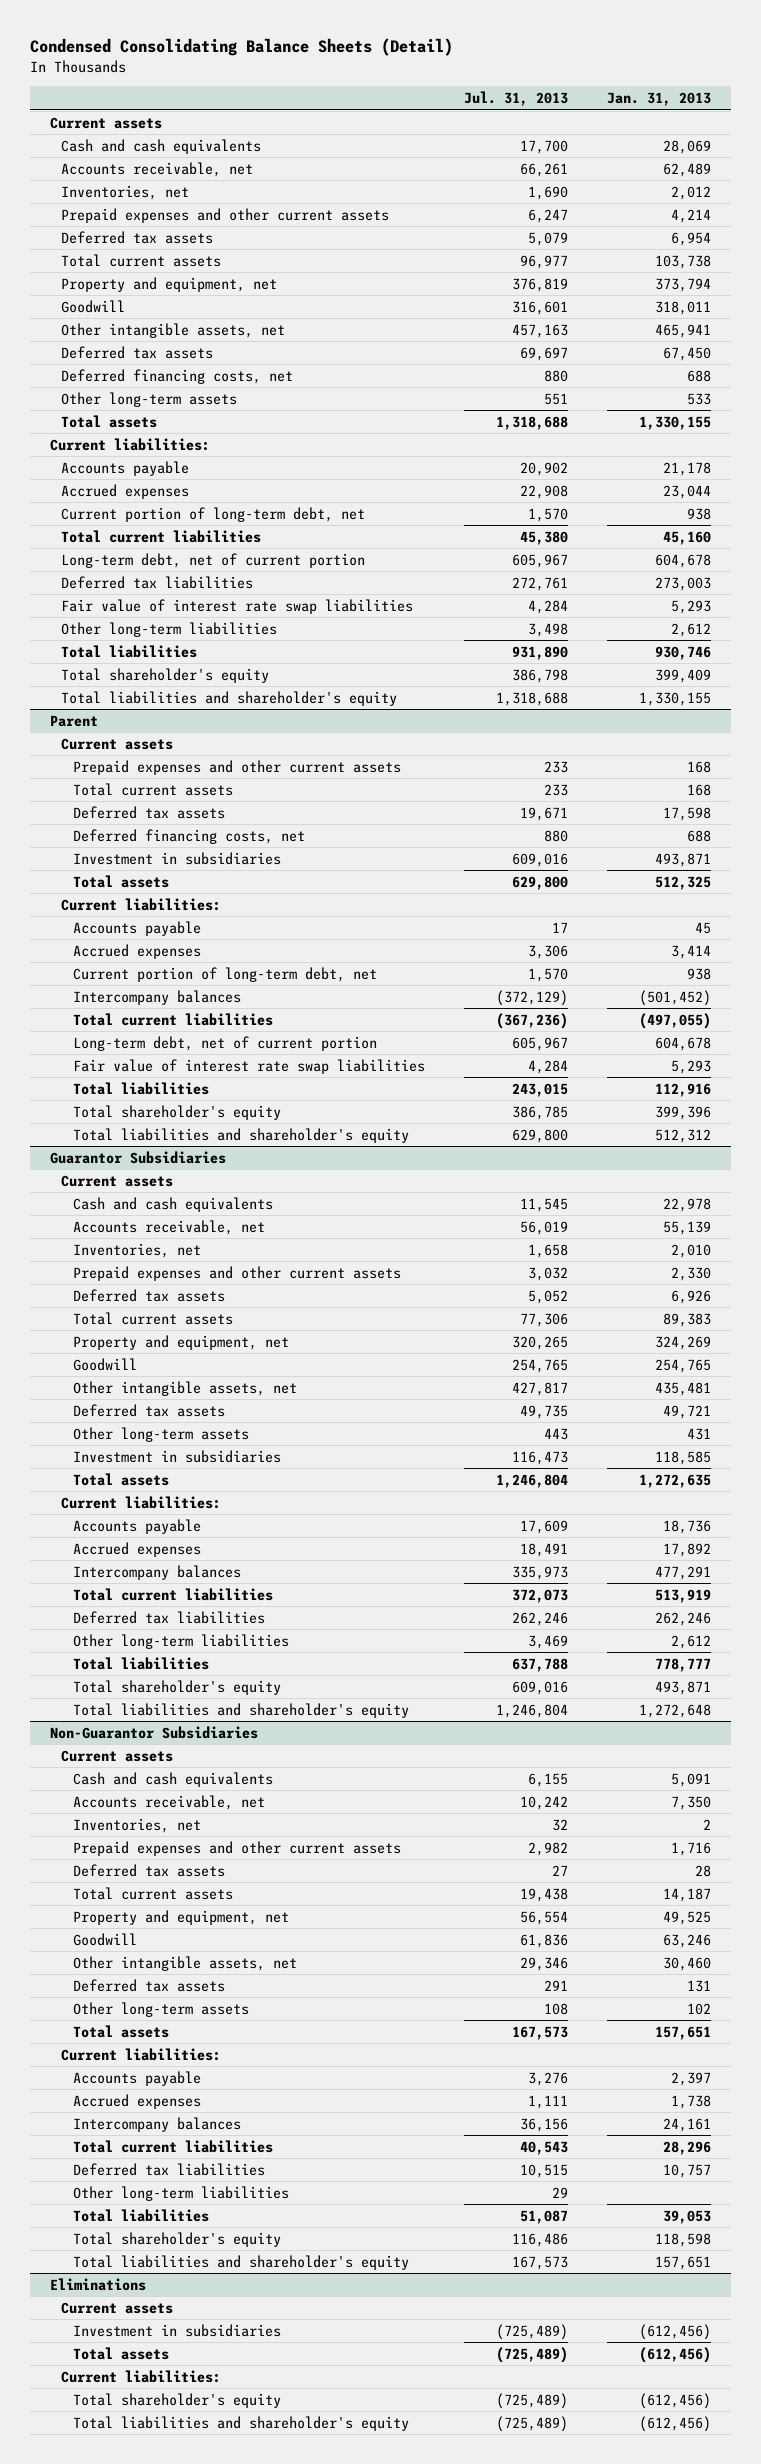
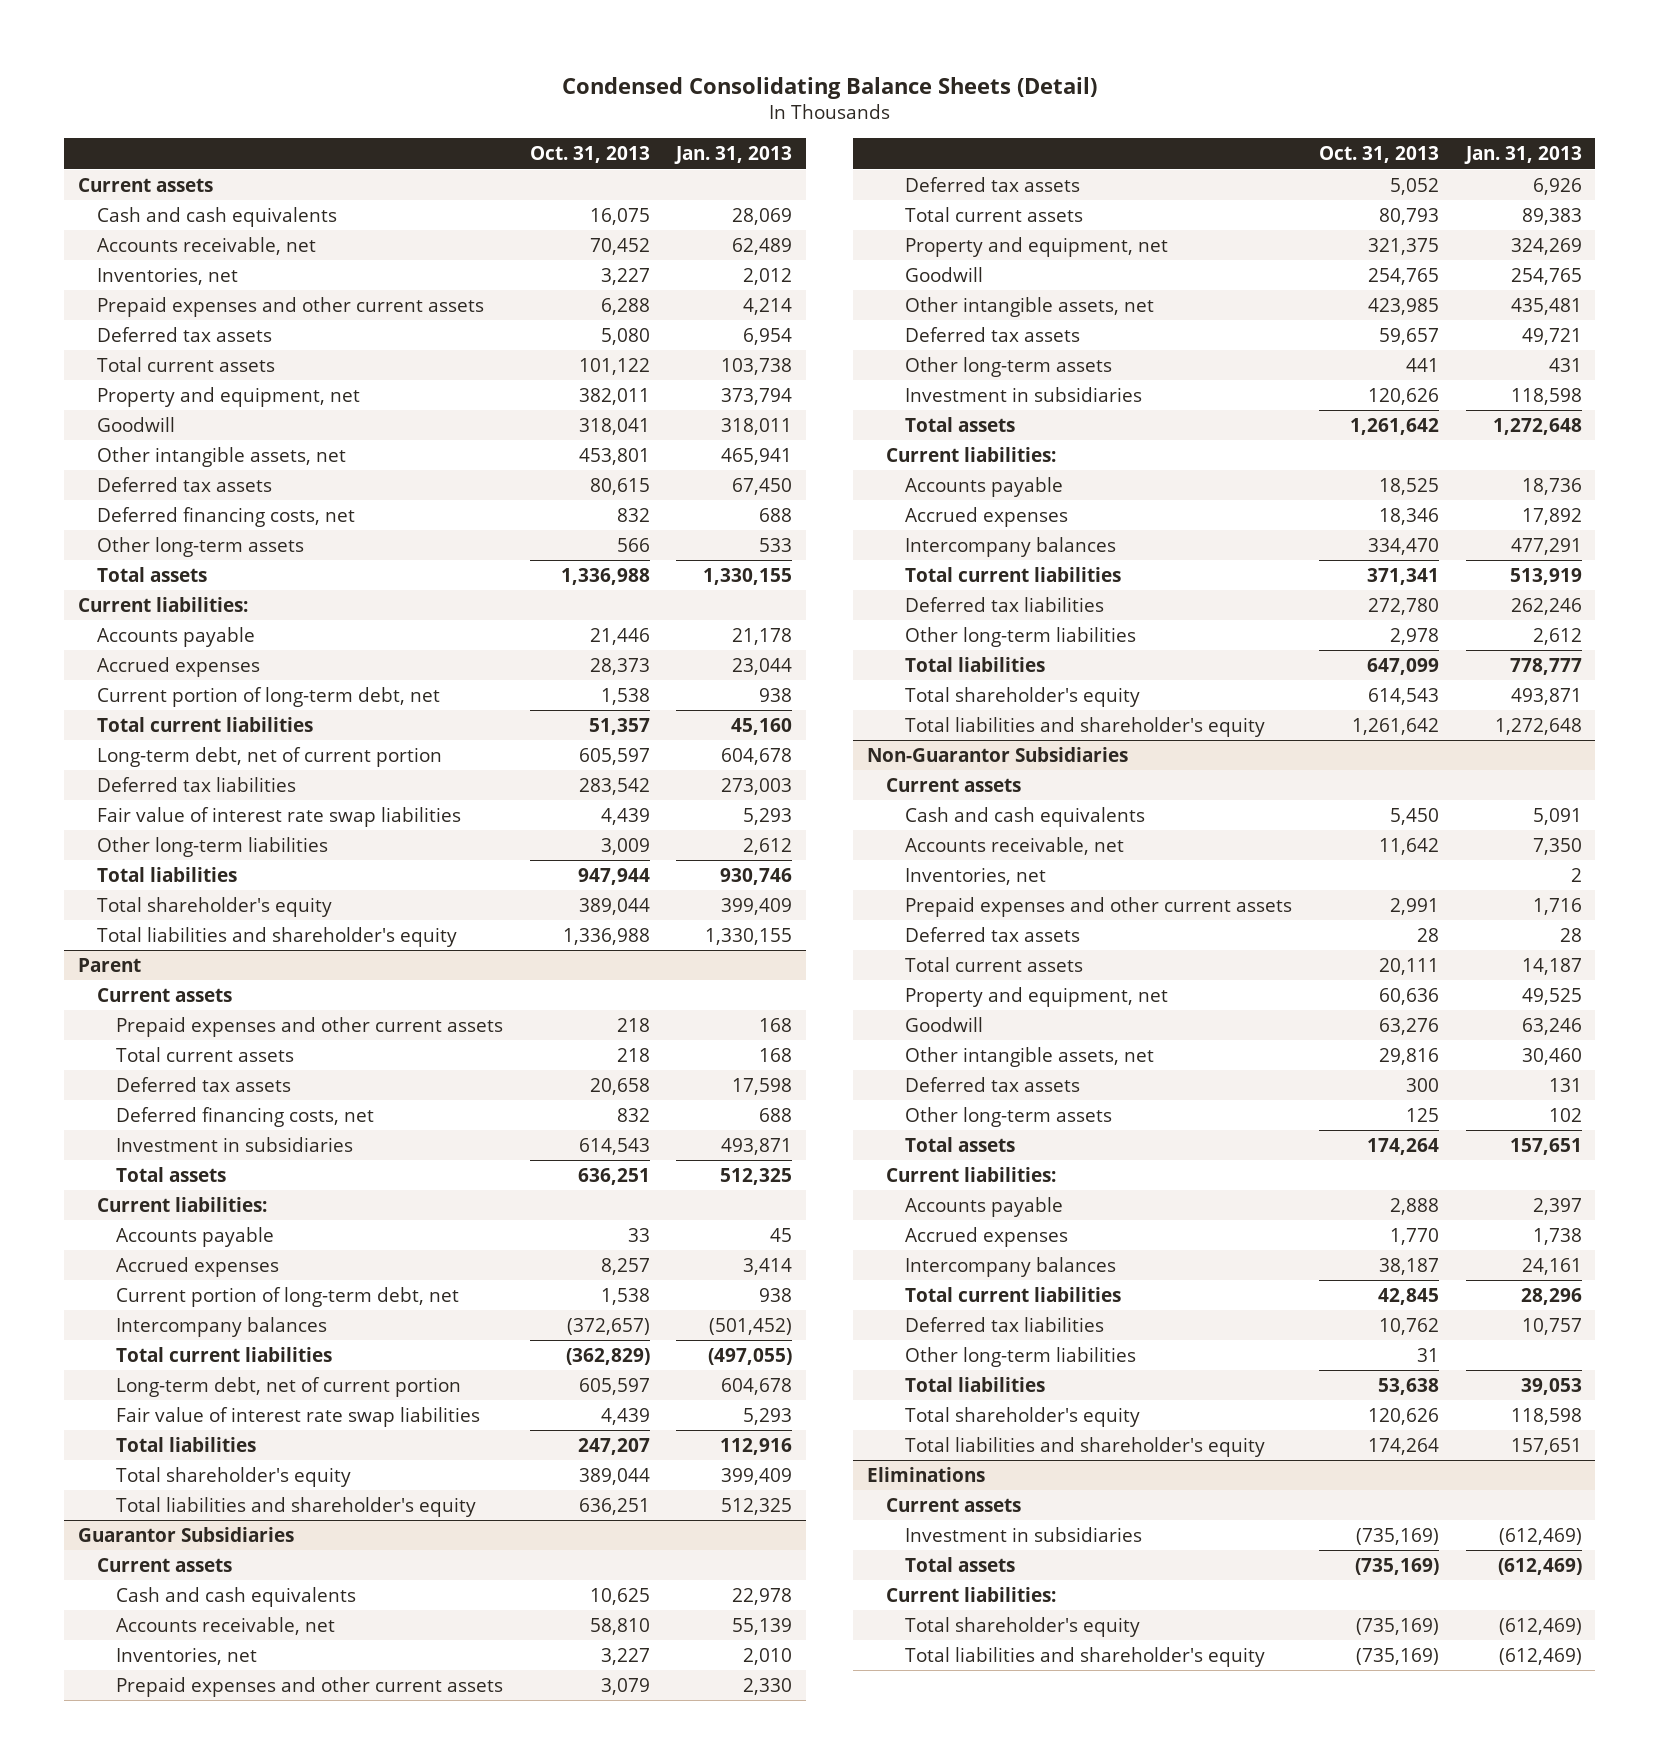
- | Jul. 31, 2013 | Jan. 31, 2013
+ | Oct. 31, 2013 | Jan. 31, 2013
@ Parent
- Total shareholder's equity | 386,785 | 399,396
- Total liabilities and shareholder's equity | 629,800 | 512,312
+ Total shareholder's equity | 389,044 | 399,409
+ Total liabilities and shareholder's equity | 636,251 | 512,325
@ Guarantor Subsidiaries
- Investment in subsidiaries | 116,473 | 118,585
- Total assets | 1,246,804 | 1,272,635
+ Investment in subsidiaries | 120,626 | 118,598
+ Total assets | 1,261,642 | 1,272,648
@ Eliminations
- Investment in subsidiaries | (725,489) | (612,456)
- Total assets | (725,489) | (612,456)
+ Investment in subsidiaries | (735,169) | (612,469)
+ Total assets | (735,169) | (612,469)
- Total shareholder's equity | (725,489) | (612,456)
- Total liabilities and shareholder's equity | (725,489) | (612,456)
+ Total shareholder's equity | (735,169) | (612,469)
+ Total liabilities and shareholder's equity | (735,169) | (612,469)

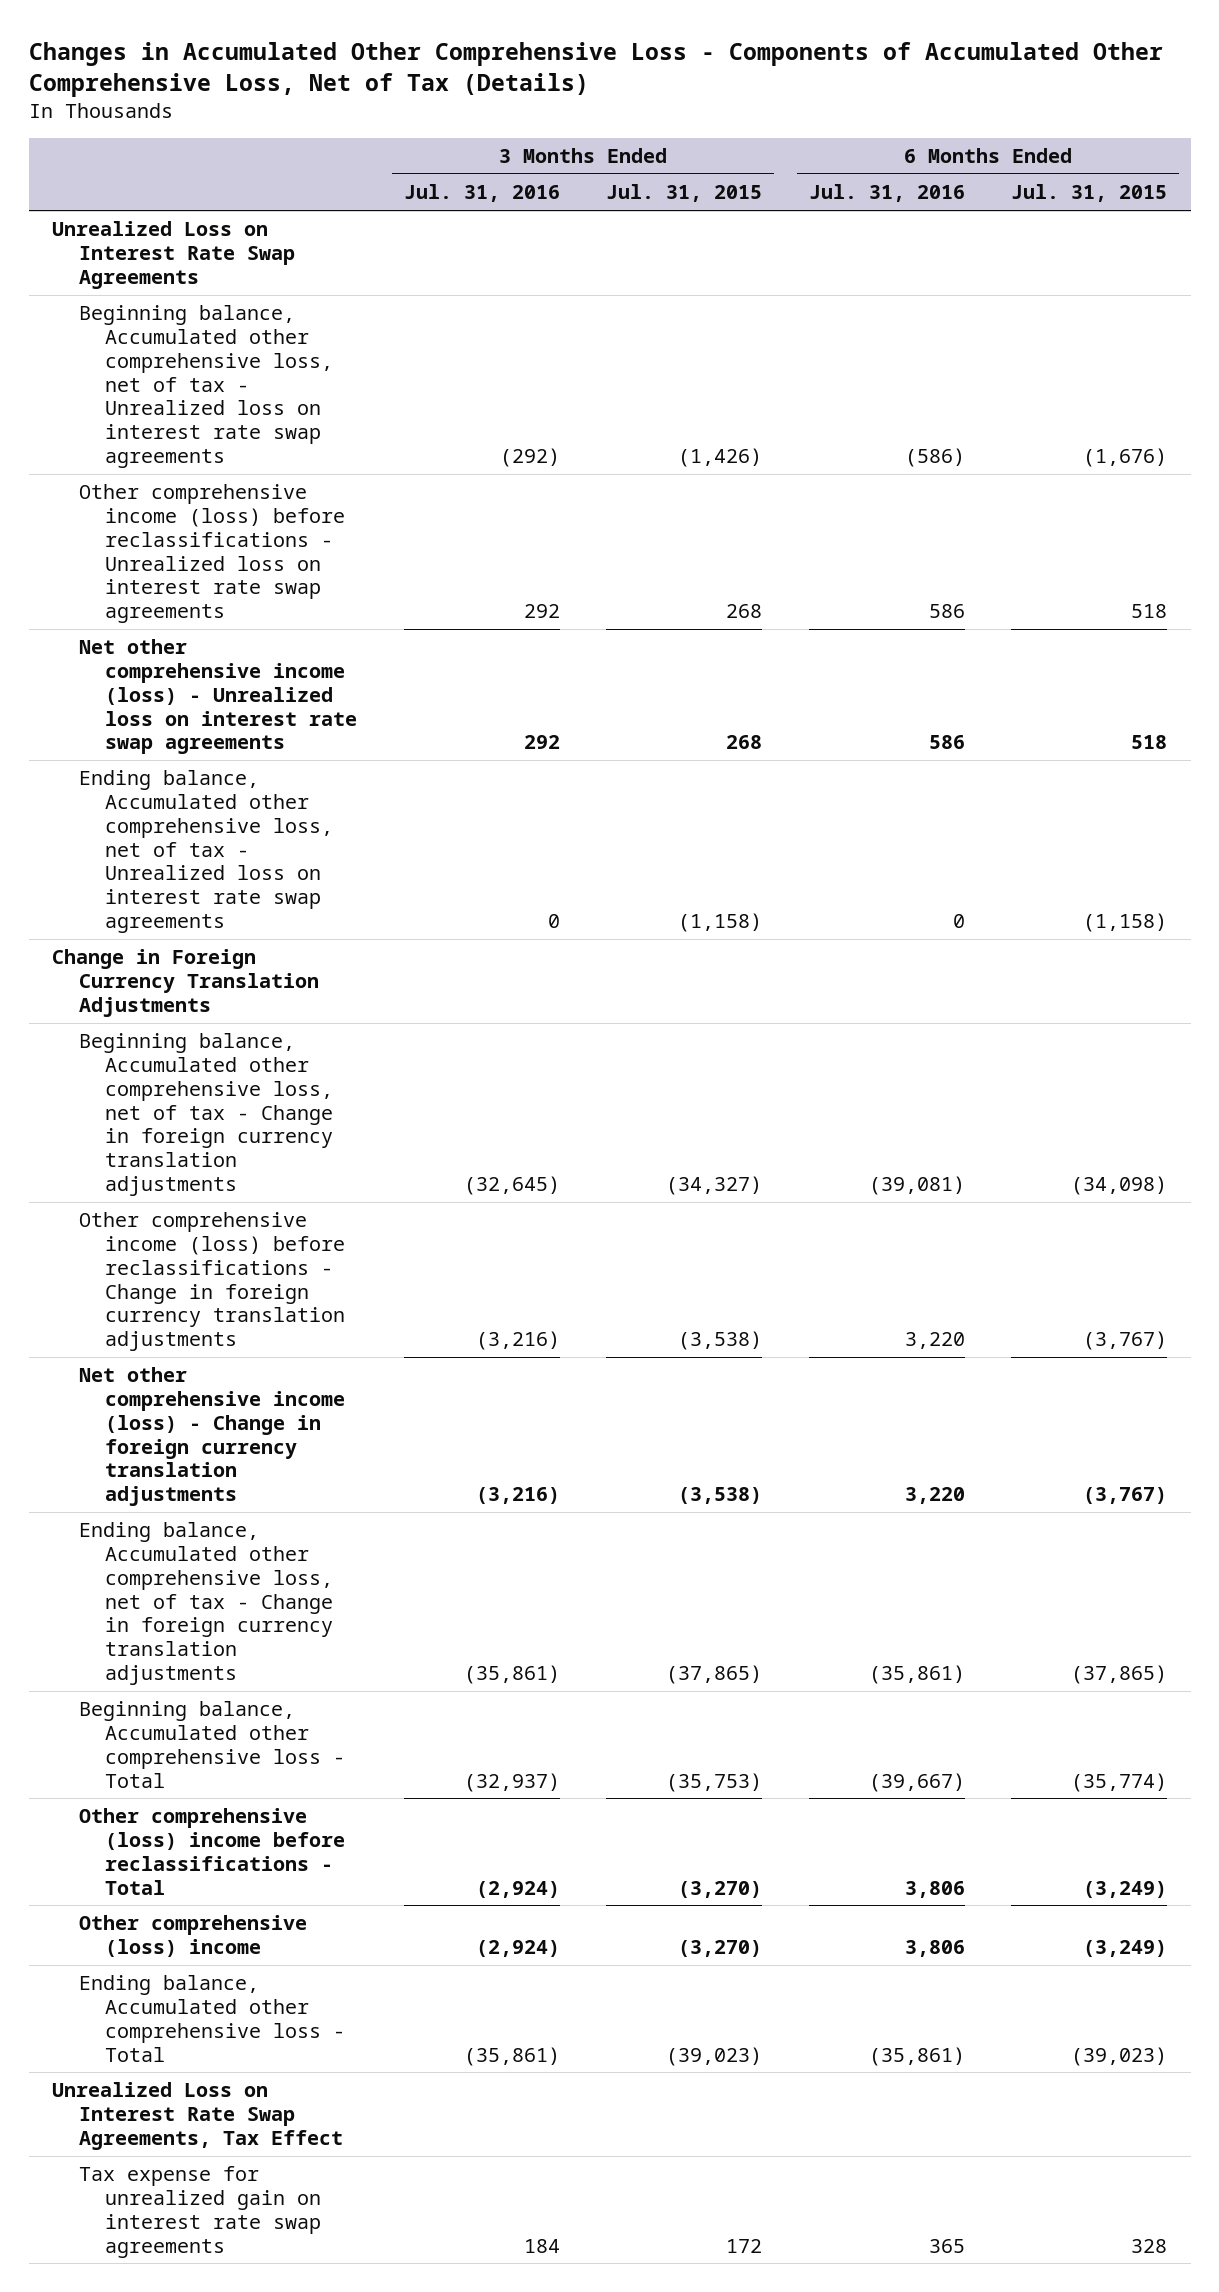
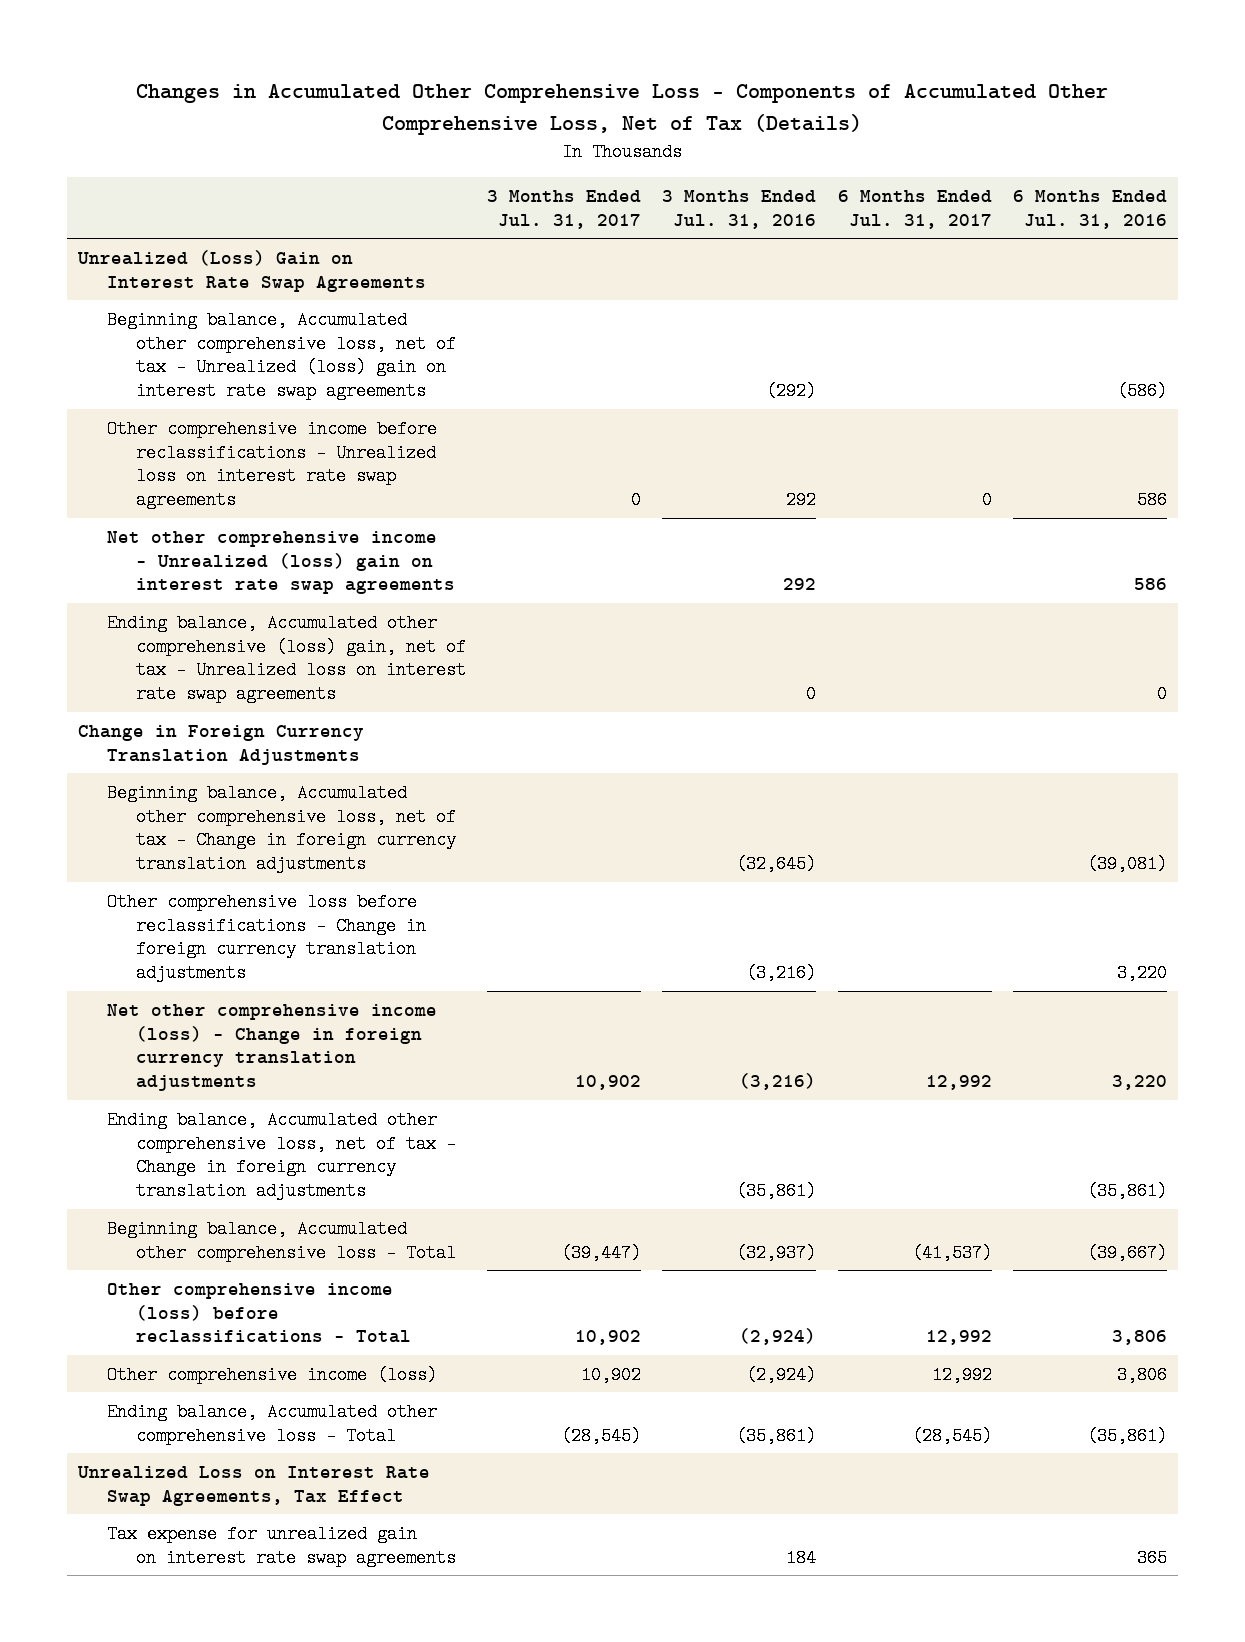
- | 3 Months Ended Jul. 31, 2016 | 3 Months Ended Jul. 31, 2015 | 6 Months Ended Jul. 31, 2016 | 6 Months Ended Jul. 31, 2015
+ | 3 Months Ended Jul. 31, 2017 | 3 Months Ended Jul. 31, 2016 | 6 Months Ended Jul. 31, 2017 | 6 Months Ended Jul. 31, 2016
- Unrealized Loss on Interest Rate Swap Agreements
- Beginning balance, Accumulated other comprehensive loss, net of tax - Unrealized loss on interest rate swap agreements | (292) | (1,426) | (586) | (1,676)
- Other comprehensive income (loss) before reclassifications - Unrealized loss on interest rate swap agreements | 292 | 268 | 586 | 518
- Net other comprehensive income (loss) - Unrealized loss on interest rate swap agreements | 292 | 268 | 586 | 518
- Ending balance, Accumulated other comprehensive loss, net of tax - Unrealized loss on interest rate swap agreements | 0 | (1,158) | 0 | (1,158)
+ Unrealized (Loss) Gain on Interest Rate Swap Agreements
+ Beginning balance, Accumulated other comprehensive loss, net of tax - Unrealized (loss) gain on interest rate swap agreements | | (292) | | (586)
+ Other comprehensive income before reclassifications - Unrealized loss on interest rate swap agreements | 0 | 292 | 0 | 586
+ Net other comprehensive income - Unrealized (loss) gain on interest rate swap agreements | | 292 | | 586
+ Ending balance, Accumulated other comprehensive (loss) gain, net of tax - Unrealized loss on interest rate swap agreements | | 0 | | 0
- Other comprehensive income (loss) before reclassifications - Change in foreign currency translation adjustments | (3,216) | (3,538) | 3,220 | (3,767)
+ Other comprehensive loss before reclassifications - Change in foreign currency translation adjustments | | (3,216) | | 3,220
- Other comprehensive (loss) income before reclassifications - Total | (2,924) | (3,270) | 3,806 | (3,249)
- Other comprehensive (loss) income | (2,924) | (3,270) | 3,806 | (3,249)
+ Other comprehensive income (loss) before reclassifications - Total | 10,902 | (2,924) | 12,992 | 3,806
+ Other comprehensive income (loss) | 10,902 | (2,924) | 12,992 | 3,806

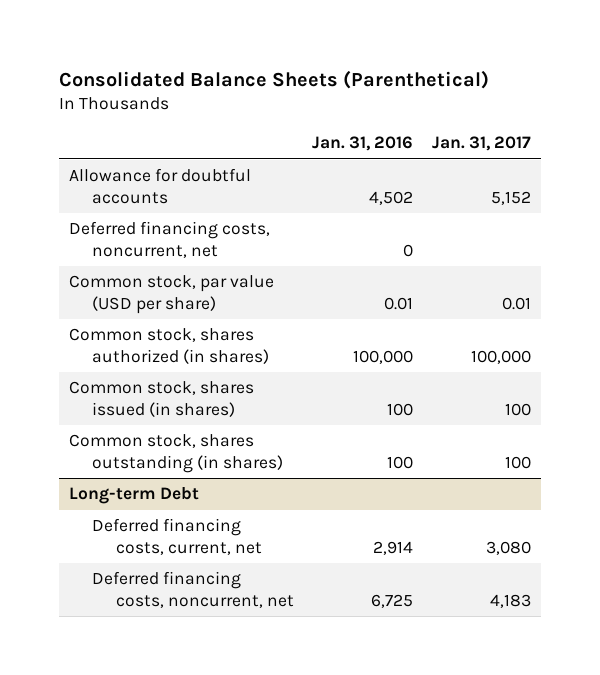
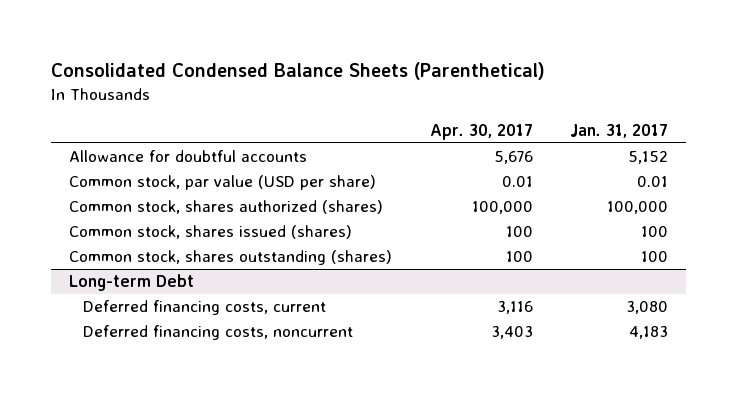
- Consolidated Balance Sheets (Parenthetical)
+ Consolidated Condensed Balance Sheets (Parenthetical)
- | Jan. 31, 2016 | Jan. 31, 2017
+ | Apr. 30, 2017 | Jan. 31, 2017
- Deferred financing costs, noncurrent, net | 0 |
- Common stock, shares authorized (in shares) | 100,000 | 100,000
- Common stock, shares issued (in shares) | 100 | 100
- Common stock, shares outstanding (in shares) | 100 | 100
+ Common stock, shares authorized (shares) | 100,000 | 100,000
+ Common stock, shares issued (shares) | 100 | 100
+ Common stock, shares outstanding (shares) | 100 | 100
@ Long-term Debt
- Deferred financing costs, current, net | 2,914 | 3,080
- Deferred financing costs, noncurrent, net | 6,725 | 4,183
+ Deferred financing costs, current | 3,116 | 3,080
+ Deferred financing costs, noncurrent | 3,403 | 4,183

